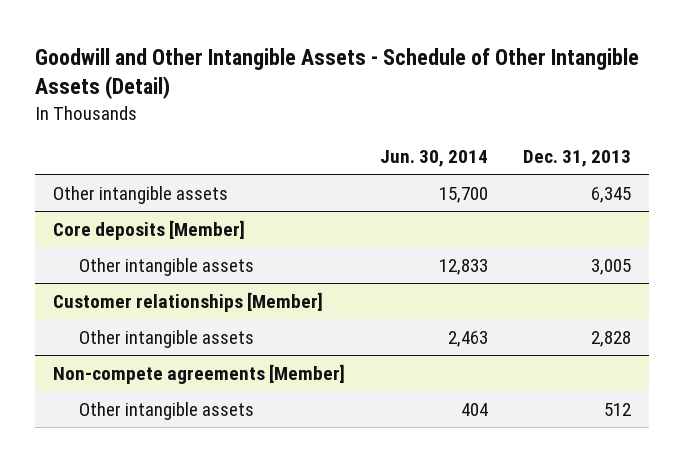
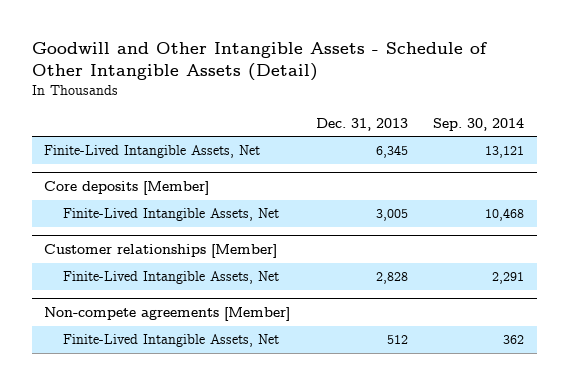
- | Jun. 30, 2014 | Dec. 31, 2013
+ | Dec. 31, 2013 | Sep. 30, 2014
- Other intangible assets | 15,700 | 6,345
+ Finite-Lived Intangible Assets, Net | 6,345 | 13,121
@ Core deposits [Member]
- Other intangible assets | 12,833 | 3,005
+ Finite-Lived Intangible Assets, Net | 3,005 | 10,468
@ Customer relationships [Member]
- Other intangible assets | 2,463 | 2,828
+ Finite-Lived Intangible Assets, Net | 2,828 | 2,291
@ Non-compete agreements [Member]
- Other intangible assets | 404 | 512
+ Finite-Lived Intangible Assets, Net | 512 | 362

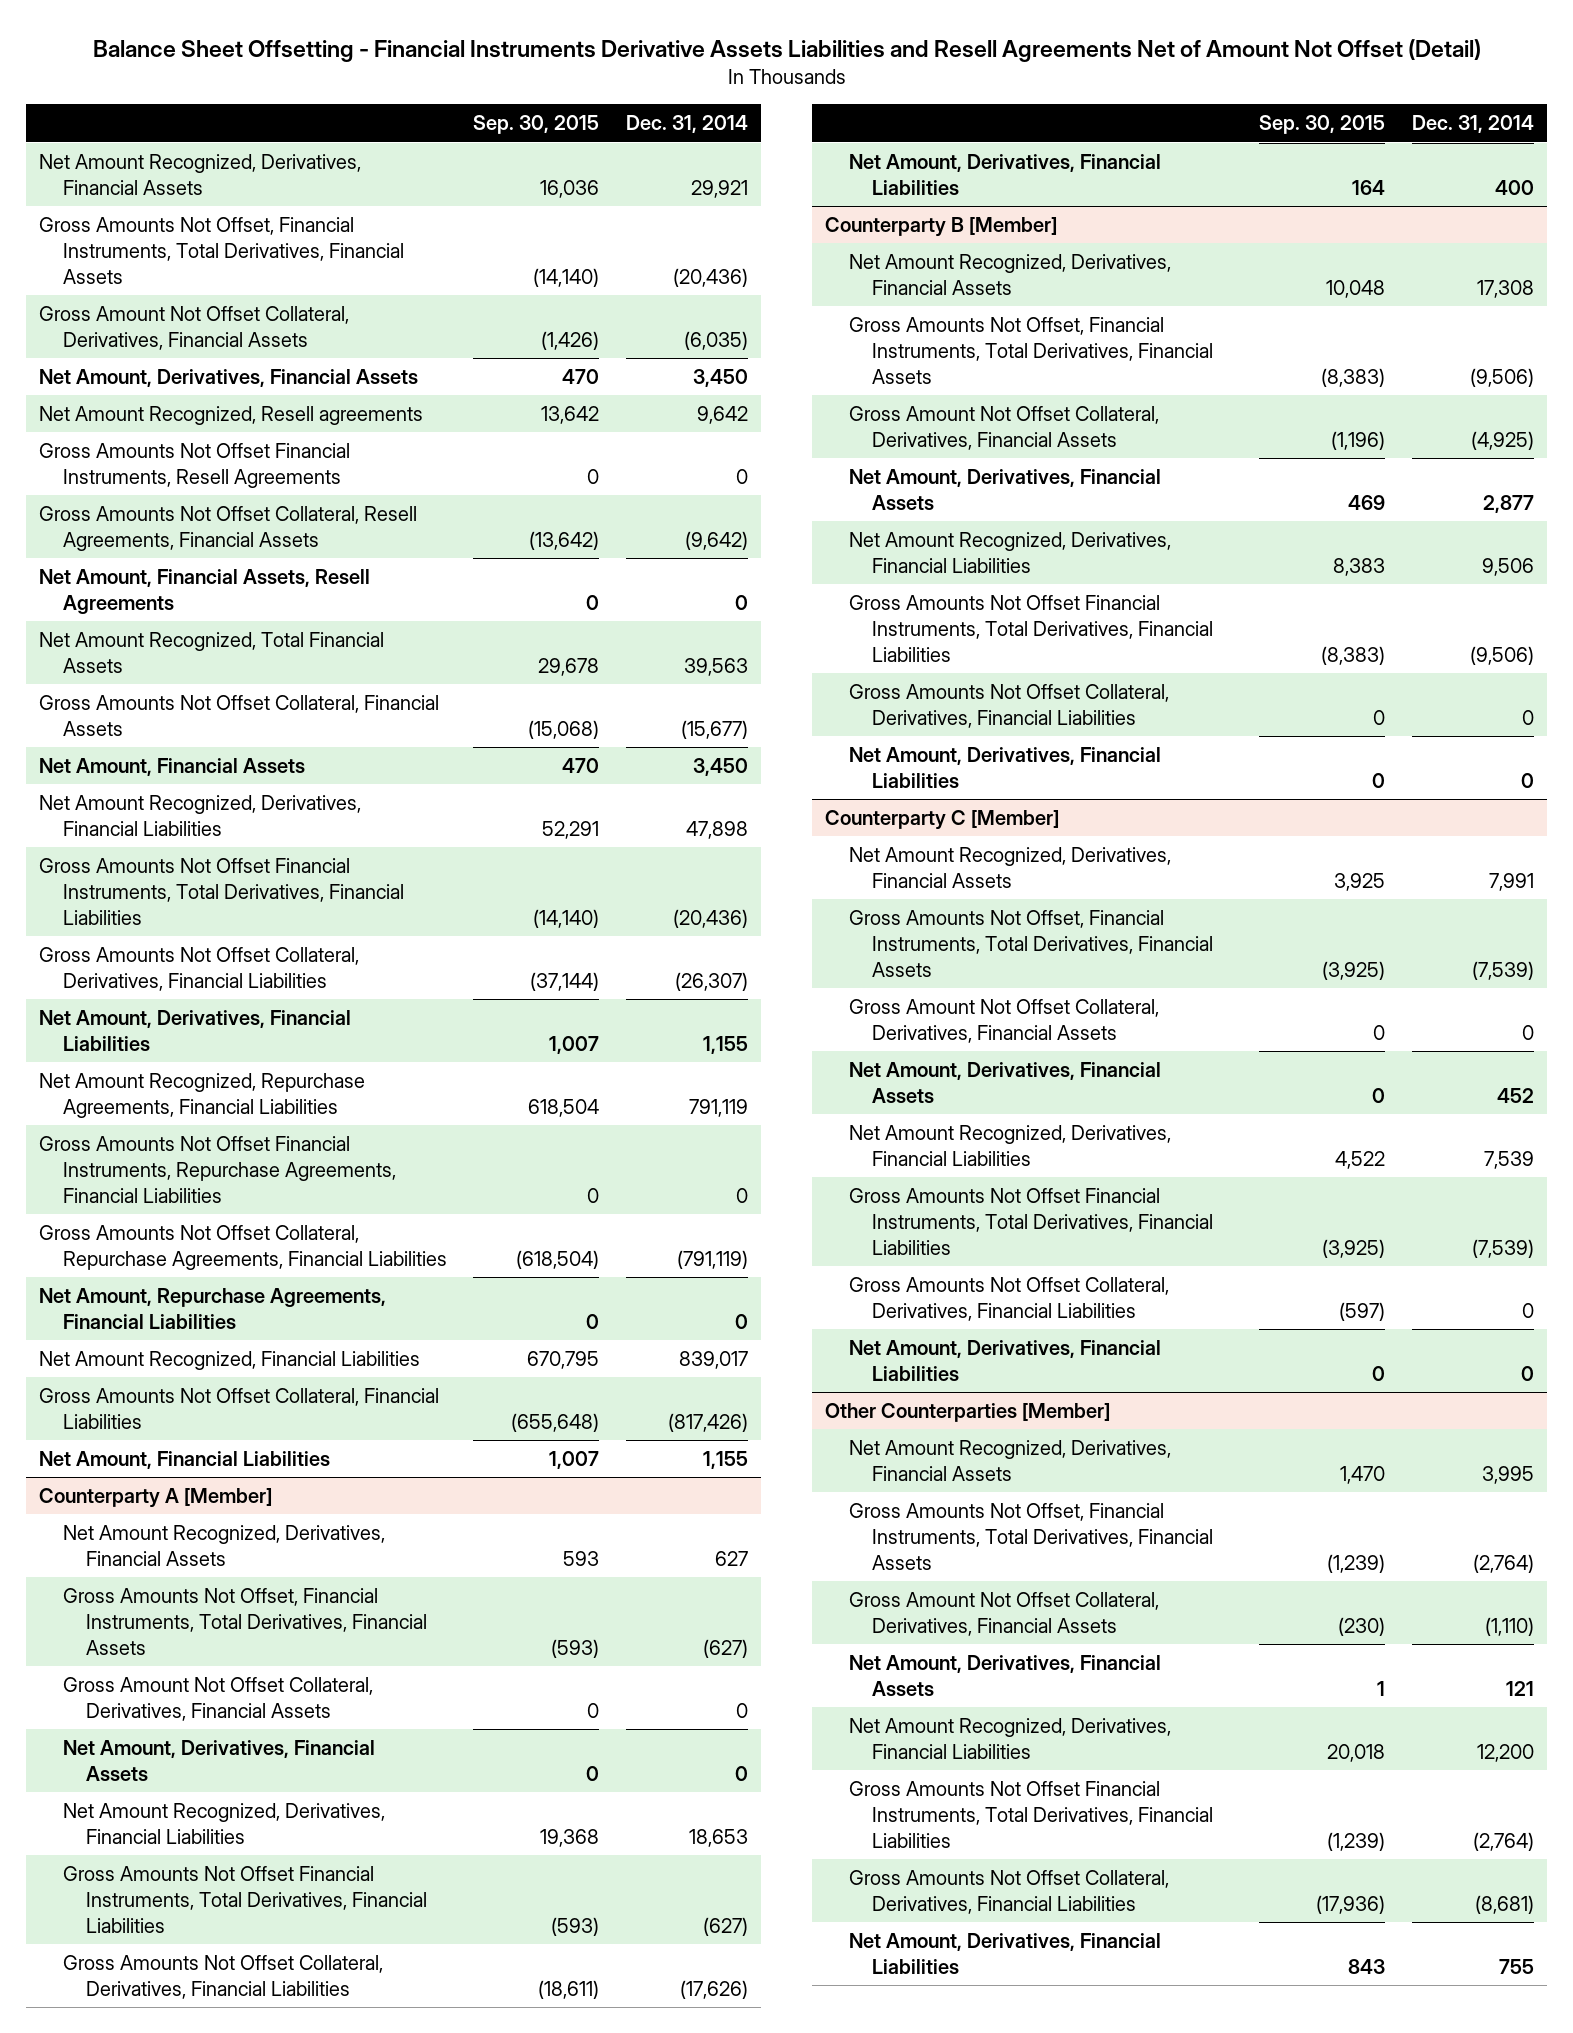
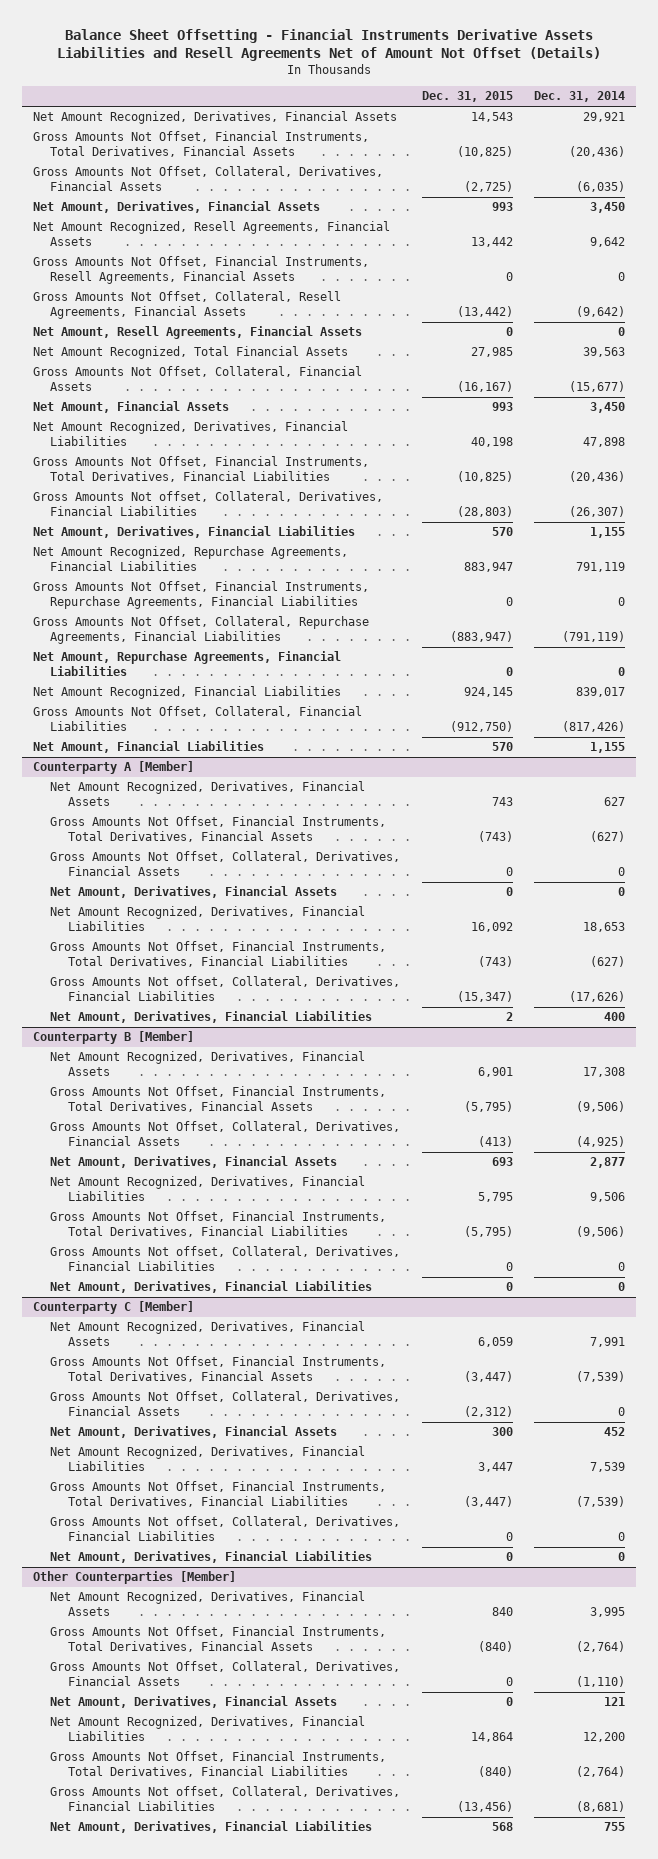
- Balance Sheet Offsetting - Financial Instruments Derivative Assets Liabilities and Resell Agreements Net of Amount Not Offset (Detail)
+ Balance Sheet Offsetting - Financial Instruments Derivative Assets Liabilities and Resell Agreements Net of Amount Not Offset (Details)
- | Sep. 30, 2015 | Dec. 31, 2014
+ | Dec. 31, 2015 | Dec. 31, 2014
- Gross Amount Not Offset Collateral, Derivatives, Financial Assets | (1,426) | (6,035)
+ Gross Amounts Not Offset, Collateral, Derivatives, Financial Assets | (2,725) | (6,035)
- Net Amount Recognized, Resell agreements | 13,642 | 9,642
- Gross Amounts Not Offset Financial Instruments, Resell Agreements | 0 | 0
- Gross Amounts Not Offset Collateral, Resell Agreements, Financial Assets | (13,642) | (9,642)
- Net Amount, Financial Assets, Resell Agreements | 0 | 0
+ Net Amount Recognized, Resell Agreements, Financial Assets | 13,442 | 9,642
+ Gross Amounts Not Offset, Financial Instruments, Resell Agreements, Financial Assets | 0 | 0
+ Gross Amounts Not Offset, Collateral, Resell Agreements, Financial Assets | (13,442) | (9,642)
+ Net Amount, Resell Agreements, Financial Assets | 0 | 0
- Gross Amounts Not Offset Collateral, Financial Assets | (15,068) | (15,677)
+ Gross Amounts Not Offset, Collateral, Financial Assets | (16,167) | (15,677)
- Gross Amounts Not Offset Financial Instruments, Total Derivatives, Financial Liabilities | (14,140) | (20,436)
- Gross Amounts Not Offset Collateral, Derivatives, Financial Liabilities | (37,144) | (26,307)
+ Gross Amounts Not Offset, Financial Instruments, Total Derivatives, Financial Liabilities | (10,825) | (20,436)
+ Gross Amounts Not offset, Collateral, Derivatives, Financial Liabilities | (28,803) | (26,307)
- Gross Amounts Not Offset Financial Instruments, Repurchase Agreements, Financial Liabilities | 0 | 0
- Gross Amounts Not Offset Collateral, Repurchase Agreements, Financial Liabilities | (618,504) | (791,119)
+ Gross Amounts Not Offset, Financial Instruments, Repurchase Agreements, Financial Liabilities | 0 | 0
+ Gross Amounts Not Offset, Collateral, Repurchase Agreements, Financial Liabilities | (883,947) | (791,119)
- Gross Amounts Not Offset Collateral, Financial Liabilities | (655,648) | (817,426)
+ Gross Amounts Not Offset, Collateral, Financial Liabilities | (912,750) | (817,426)
@ Counterparty A [Member]
- Gross Amount Not Offset Collateral, Derivatives, Financial Assets | 0 | 0
+ Gross Amounts Not Offset, Collateral, Derivatives, Financial Assets | 0 | 0
- Gross Amounts Not Offset Financial Instruments, Total Derivatives, Financial Liabilities | (593) | (627)
- Gross Amounts Not Offset Collateral, Derivatives, Financial Liabilities | (18,611) | (17,626)
+ Gross Amounts Not Offset, Financial Instruments, Total Derivatives, Financial Liabilities | (743) | (627)
+ Gross Amounts Not offset, Collateral, Derivatives, Financial Liabilities | (15,347) | (17,626)
@ Counterparty B [Member]
- Gross Amount Not Offset Collateral, Derivatives, Financial Assets | (1,196) | (4,925)
+ Gross Amounts Not Offset, Collateral, Derivatives, Financial Assets | (413) | (4,925)
- Gross Amounts Not Offset Financial Instruments, Total Derivatives, Financial Liabilities | (8,383) | (9,506)
- Gross Amounts Not Offset Collateral, Derivatives, Financial Liabilities | 0 | 0
+ Gross Amounts Not Offset, Financial Instruments, Total Derivatives, Financial Liabilities | (5,795) | (9,506)
+ Gross Amounts Not offset, Collateral, Derivatives, Financial Liabilities | 0 | 0
@ Counterparty C [Member]
- Gross Amount Not Offset Collateral, Derivatives, Financial Assets | 0 | 0
+ Gross Amounts Not Offset, Collateral, Derivatives, Financial Assets | (2,312) | 0
- Gross Amounts Not Offset Financial Instruments, Total Derivatives, Financial Liabilities | (3,925) | (7,539)
- Gross Amounts Not Offset Collateral, Derivatives, Financial Liabilities | (597) | 0
+ Gross Amounts Not Offset, Financial Instruments, Total Derivatives, Financial Liabilities | (3,447) | (7,539)
+ Gross Amounts Not offset, Collateral, Derivatives, Financial Liabilities | 0 | 0
@ Other Counterparties [Member]
- Gross Amount Not Offset Collateral, Derivatives, Financial Assets | (230) | (1,110)
+ Gross Amounts Not Offset, Collateral, Derivatives, Financial Assets | 0 | (1,110)
- Gross Amounts Not Offset Financial Instruments, Total Derivatives, Financial Liabilities | (1,239) | (2,764)
- Gross Amounts Not Offset Collateral, Derivatives, Financial Liabilities | (17,936) | (8,681)
+ Gross Amounts Not Offset, Financial Instruments, Total Derivatives, Financial Liabilities | (840) | (2,764)
+ Gross Amounts Not offset, Collateral, Derivatives, Financial Liabilities | (13,456) | (8,681)

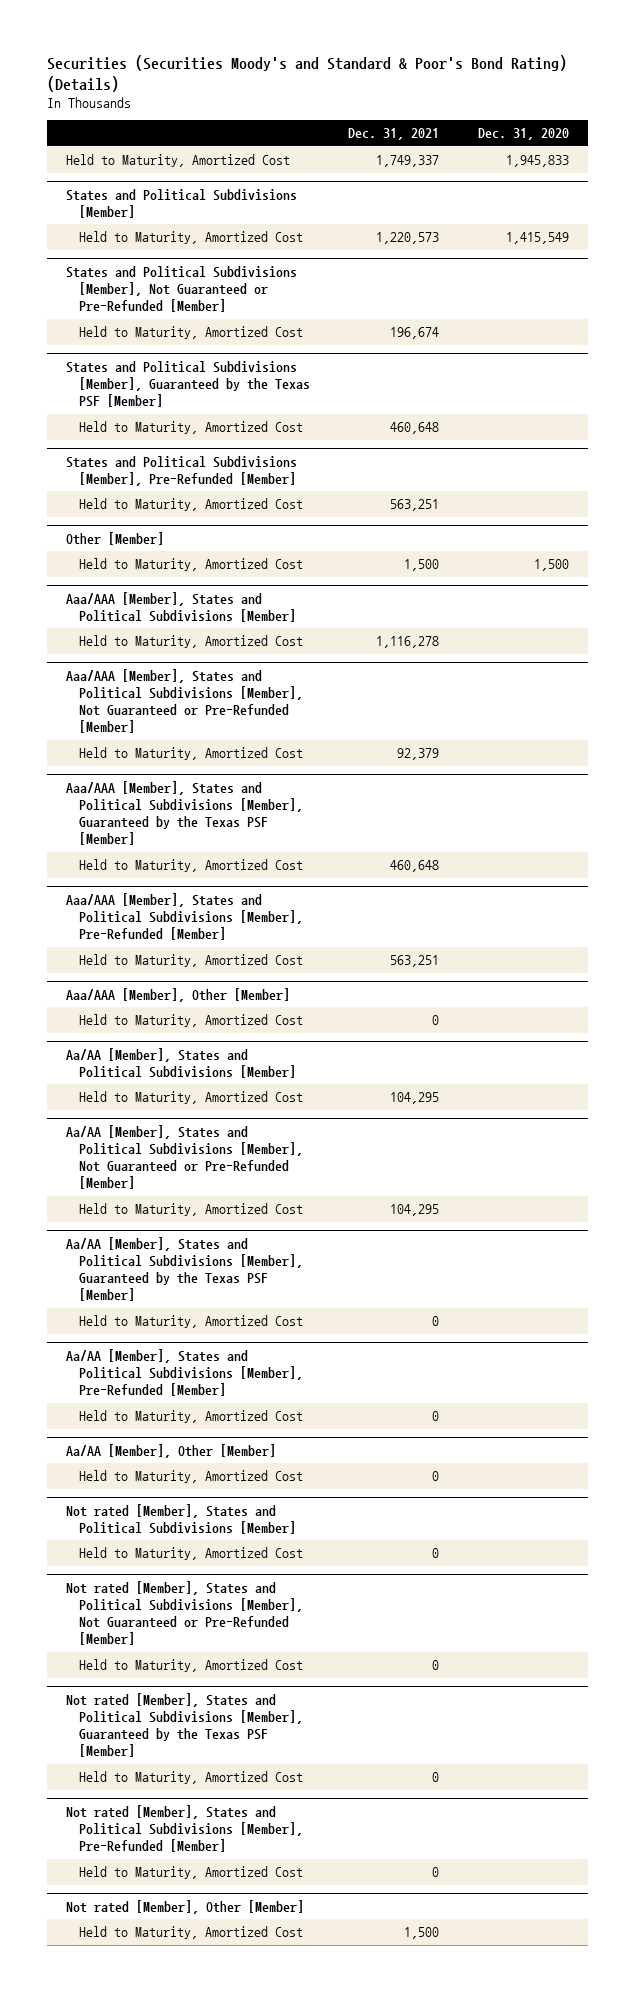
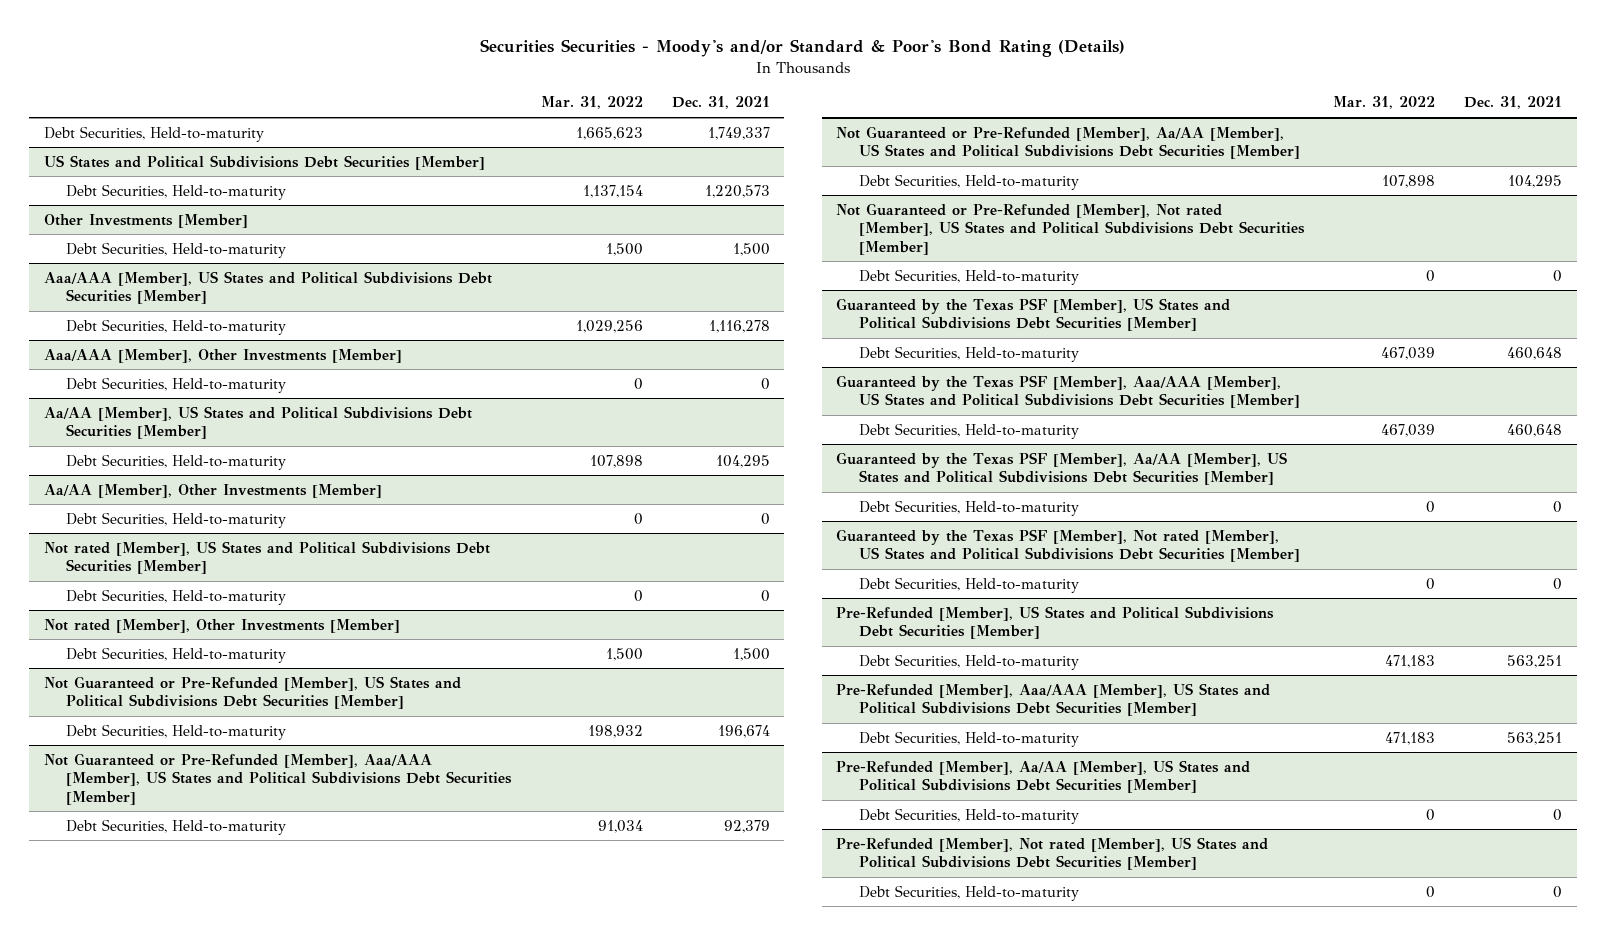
- Securities (Securities Moody's and Standard & Poor's Bond Rating) (Details)
+ Securities Securities - Moody's and/or Standard & Poor's Bond Rating (Details)
- | Dec. 31, 2021 | Dec. 31, 2020
+ | Mar. 31, 2022 | Dec. 31, 2021
- Held to Maturity, Amortized Cost | 1,749,337 | 1,945,833
- States and Political Subdivisions [Member]
- Held to Maturity, Amortized Cost | 1,220,573 | 1,415,549
- States and Political Subdivisions [Member], Not Guaranteed or Pre-Refunded [Member]
- Held to Maturity, Amortized Cost | 196,674 |
- States and Political Subdivisions [Member], Guaranteed by the Texas PSF [Member]
- Held to Maturity, Amortized Cost | 460,648 |
- States and Political Subdivisions [Member], Pre-Refunded [Member]
- Held to Maturity, Amortized Cost | 563,251 |
- Other [Member]
- Held to Maturity, Amortized Cost | 1,500 | 1,500
- Aaa/AAA [Member], States and Political Subdivisions [Member]
- Held to Maturity, Amortized Cost | 1,116,278 |
- Aaa/AAA [Member], States and Political Subdivisions [Member], Not Guaranteed or Pre-Refunded [Member]
- Held to Maturity, Amortized Cost | 92,379 |
- Aaa/AAA [Member], States and Political Subdivisions [Member], Guaranteed by the Texas PSF [Member]
- Held to Maturity, Amortized Cost | 460,648 |
- Aaa/AAA [Member], States and Political Subdivisions [Member], Pre-Refunded [Member]
- Held to Maturity, Amortized Cost | 563,251 |
- Aaa/AAA [Member], Other [Member]
- Held to Maturity, Amortized Cost | 0 |
- Aa/AA [Member], States and Political Subdivisions [Member]
- Held to Maturity, Amortized Cost | 104,295 |
- Aa/AA [Member], States and Political Subdivisions [Member], Not Guaranteed or Pre-Refunded [Member]
- Held to Maturity, Amortized Cost | 104,295 |
- Aa/AA [Member], States and Political Subdivisions [Member], Guaranteed by the Texas PSF [Member]
- Held to Maturity, Amortized Cost | 0 |
- Aa/AA [Member], States and Political Subdivisions [Member], Pre-Refunded [Member]
- Held to Maturity, Amortized Cost | 0 |
- Aa/AA [Member], Other [Member]
- Held to Maturity, Amortized Cost | 0 |
- Not rated [Member], States and Political Subdivisions [Member]
- Held to Maturity, Amortized Cost | 0 |
- Not rated [Member], States and Political Subdivisions [Member], Not Guaranteed or Pre-Refunded [Member]
- Held to Maturity, Amortized Cost | 0 |
- Not rated [Member], States and Political Subdivisions [Member], Guaranteed by the Texas PSF [Member]
- Held to Maturity, Amortized Cost | 0 |
- Not rated [Member], States and Political Subdivisions [Member], Pre-Refunded [Member]
- Held to Maturity, Amortized Cost | 0 |
- Not rated [Member], Other [Member]
- Held to Maturity, Amortized Cost | 1,500 |
+ Debt Securities, Held-to-maturity | 1,665,623 | 1,749,337
+ US States and Political Subdivisions Debt Securities [Member]
+ Debt Securities, Held-to-maturity | 1,137,154 | 1,220,573
+ Other Investments [Member]
+ Debt Securities, Held-to-maturity | 1,500 | 1,500
+ Aaa/AAA [Member], US States and Political Subdivisions Debt Securities [Member]
+ Debt Securities, Held-to-maturity | 1,029,256 | 1,116,278
+ Aaa/AAA [Member], Other Investments [Member]
+ Debt Securities, Held-to-maturity | 0 | 0
+ Aa/AA [Member], US States and Political Subdivisions Debt Securities [Member]
+ Debt Securities, Held-to-maturity | 107,898 | 104,295
+ Aa/AA [Member], Other Investments [Member]
+ Debt Securities, Held-to-maturity | 0 | 0
+ Not rated [Member], US States and Political Subdivisions Debt Securities [Member]
+ Debt Securities, Held-to-maturity | 0 | 0
+ Not rated [Member], Other Investments [Member]
+ Debt Securities, Held-to-maturity | 1,500 | 1,500
+ Not Guaranteed or Pre-Refunded [Member], US States and Political Subdivisions Debt Securities [Member]
+ Debt Securities, Held-to-maturity | 198,932 | 196,674
+ Not Guaranteed or Pre-Refunded [Member], Aaa/AAA [Member], US States and Political Subdivisions Debt Securities [Member]
+ Debt Securities, Held-to-maturity | 91,034 | 92,379
+ Not Guaranteed or Pre-Refunded [Member], Aa/AA [Member], US States and Political Subdivisions Debt Securities [Member]
+ Debt Securities, Held-to-maturity | 107,898 | 104,295
+ Not Guaranteed or Pre-Refunded [Member], Not rated [Member], US States and Political Subdivisions Debt Securities [Member]
+ Debt Securities, Held-to-maturity | 0 | 0
+ Guaranteed by the Texas PSF [Member], US States and Political Subdivisions Debt Securities [Member]
+ Debt Securities, Held-to-maturity | 467,039 | 460,648
+ Guaranteed by the Texas PSF [Member], Aaa/AAA [Member], US States and Political Subdivisions Debt Securities [Member]
+ Debt Securities, Held-to-maturity | 467,039 | 460,648
+ Guaranteed by the Texas PSF [Member], Aa/AA [Member], US States and Political Subdivisions Debt Securities [Member]
+ Debt Securities, Held-to-maturity | 0 | 0
+ Guaranteed by the Texas PSF [Member], Not rated [Member], US States and Political Subdivisions Debt Securities [Member]
+ Debt Securities, Held-to-maturity | 0 | 0
+ Pre-Refunded [Member], US States and Political Subdivisions Debt Securities [Member]
+ Debt Securities, Held-to-maturity | 471,183 | 563,251
+ Pre-Refunded [Member], Aaa/AAA [Member], US States and Political Subdivisions Debt Securities [Member]
+ Debt Securities, Held-to-maturity | 471,183 | 563,251
+ Pre-Refunded [Member], Aa/AA [Member], US States and Political Subdivisions Debt Securities [Member]
+ Debt Securities, Held-to-maturity | 0 | 0
+ Pre-Refunded [Member], Not rated [Member], US States and Political Subdivisions Debt Securities [Member]
+ Debt Securities, Held-to-maturity | 0 | 0

